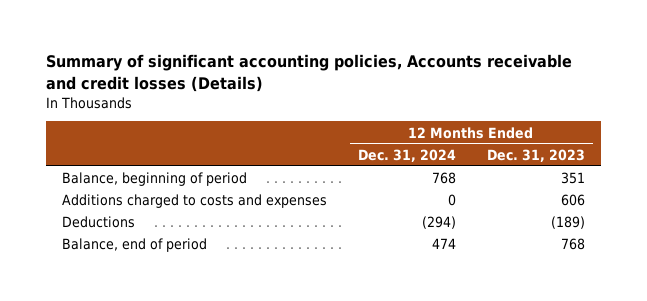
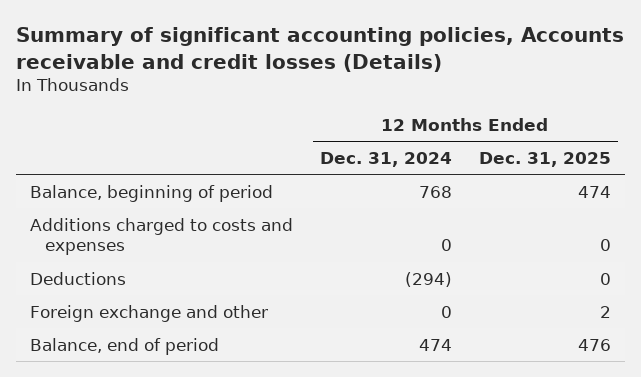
- | 12 Months Ended Dec. 31, 2024 | 12 Months Ended Dec. 31, 2023
+ | 12 Months Ended Dec. 31, 2024 | 12 Months Ended Dec. 31, 2025
+ Foreign exchange and other | 0 | 2

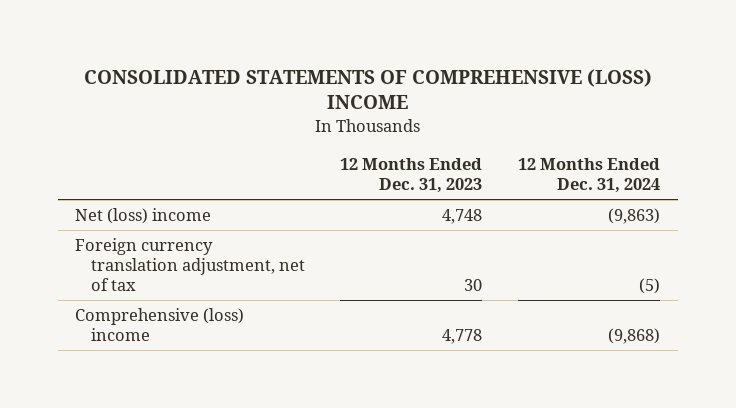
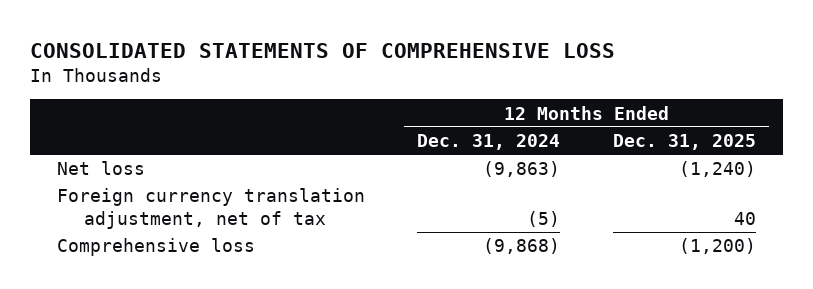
- CONSOLIDATED STATEMENTS OF COMPREHENSIVE (LOSS) INCOME
+ CONSOLIDATED STATEMENTS OF COMPREHENSIVE LOSS
- | 12 Months Ended Dec. 31, 2023 | 12 Months Ended Dec. 31, 2024
+ | 12 Months Ended Dec. 31, 2024 | 12 Months Ended Dec. 31, 2025
- Net (loss) income | 4,748 | (9,863)
+ Net loss | (9,863) | (1,240)
- Comprehensive (loss) income | 4,778 | (9,868)
+ Comprehensive loss | (9,868) | (1,200)

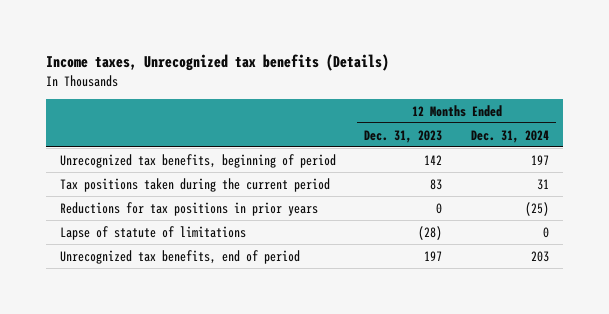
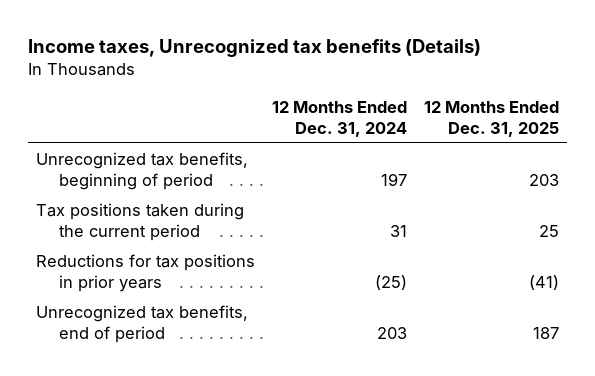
- | 12 Months Ended Dec. 31, 2023 | 12 Months Ended Dec. 31, 2024
+ | 12 Months Ended Dec. 31, 2024 | 12 Months Ended Dec. 31, 2025
- Lapse of statute of limitations | (28) | 0

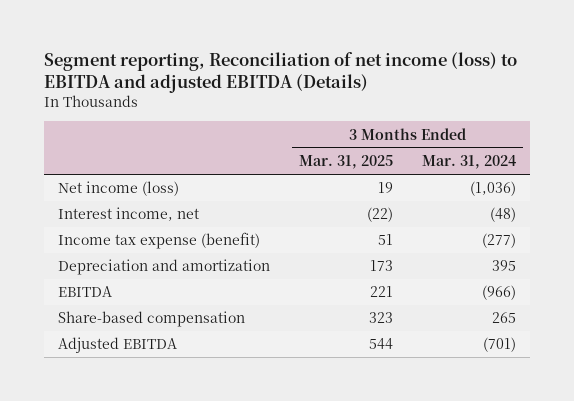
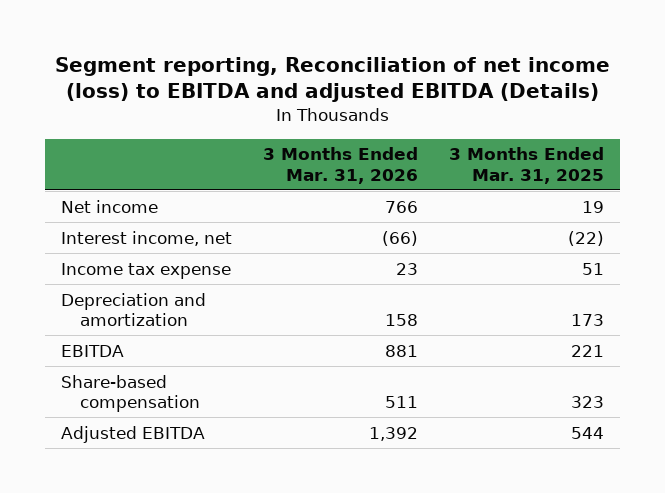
- | 3 Months Ended Mar. 31, 2025 | 3 Months Ended Mar. 31, 2024
+ | 3 Months Ended Mar. 31, 2026 | 3 Months Ended Mar. 31, 2025
- Net income (loss) | 19 | (1,036)
+ Net income | 766 | 19
- Income tax expense (benefit) | 51 | (277)
+ Income tax expense | 23 | 51

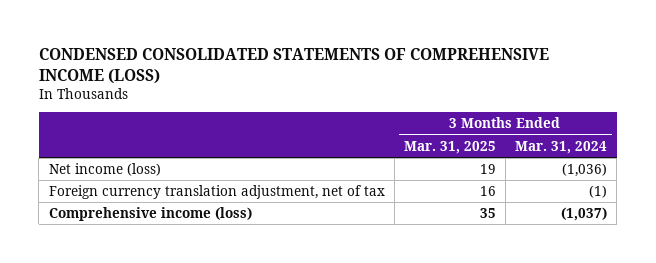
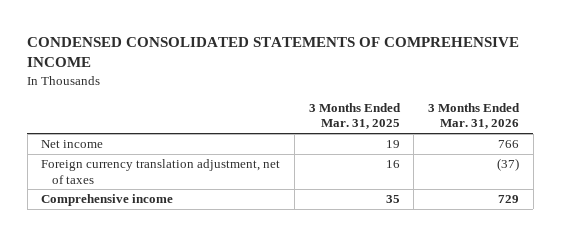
- CONDENSED CONSOLIDATED STATEMENTS OF COMPREHENSIVE INCOME (LOSS)
+ CONDENSED CONSOLIDATED STATEMENTS OF COMPREHENSIVE INCOME
- | 3 Months Ended Mar. 31, 2025 | 3 Months Ended Mar. 31, 2024
+ | 3 Months Ended Mar. 31, 2025 | 3 Months Ended Mar. 31, 2026
- Net income (loss) | 19 | (1,036)
- Foreign currency translation adjustment, net of tax | 16 | (1)
- Comprehensive income (loss) | 35 | (1,037)
+ Net income | 19 | 766
+ Foreign currency translation adjustment, net of taxes | 16 | (37)
+ Comprehensive income | 35 | 729

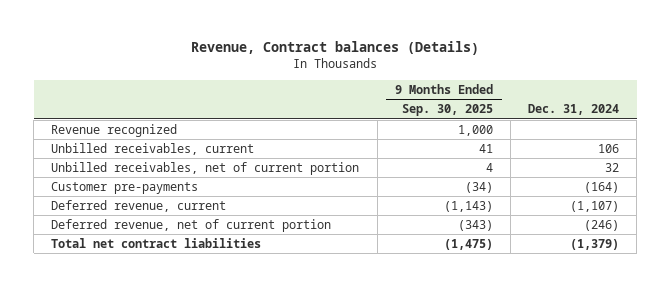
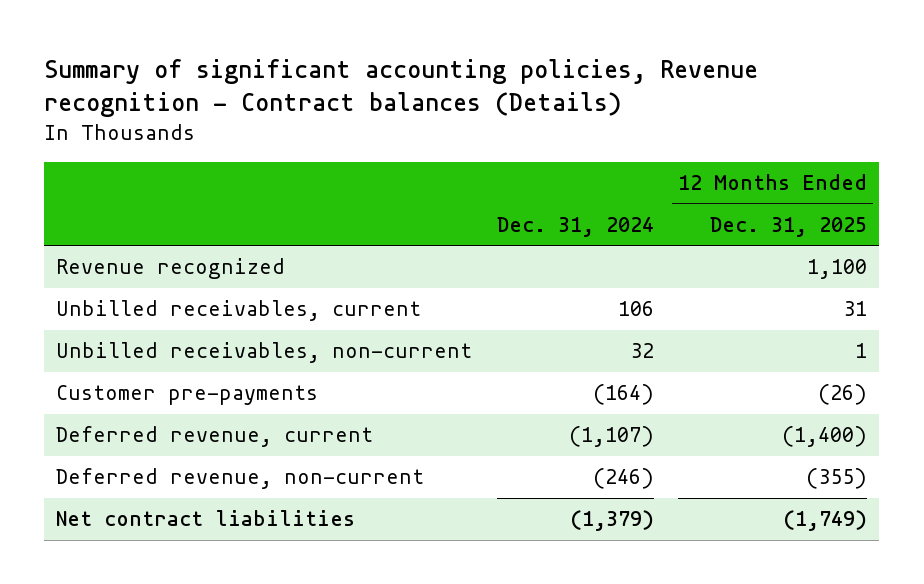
- Revenue, Contract balances (Details)
+ Summary of significant accounting policies, Revenue recognition - Contract balances (Details)
- | 9 Months Ended Sep. 30, 2025 | Dec. 31, 2024
+ | Dec. 31, 2024 | 12 Months Ended Dec. 31, 2025
- Unbilled receivables, net of current portion | 4 | 32
+ Unbilled receivables, non-current | 32 | 1
- Deferred revenue, net of current portion | (343) | (246)
- Total net contract liabilities | (1,475) | (1,379)
+ Deferred revenue, non-current | (246) | (355)
+ Net contract liabilities | (1,379) | (1,749)

